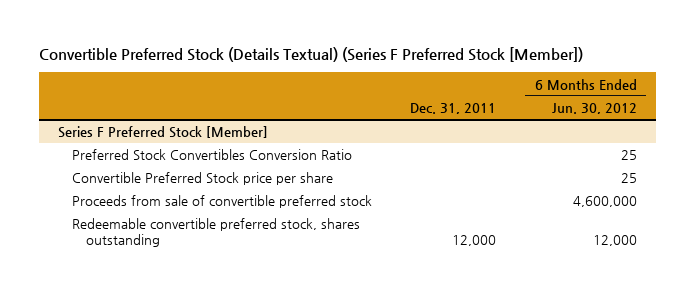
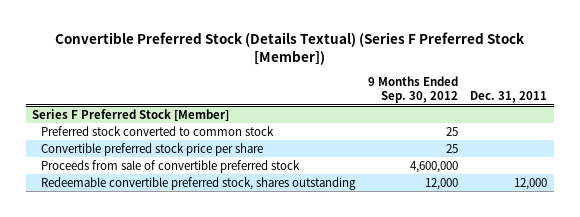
- | Dec. 31, 2011 | 6 Months Ended Jun. 30, 2012
+ | 9 Months Ended Sep. 30, 2012 | Dec. 31, 2011
@ Series F Preferred Stock [Member]
- Preferred Stock Convertibles Conversion Ratio | | 25
- Convertible Preferred Stock price per share | | 25
+ Preferred stock converted to common stock | 25 |
+ Convertible preferred stock price per share | 25 |

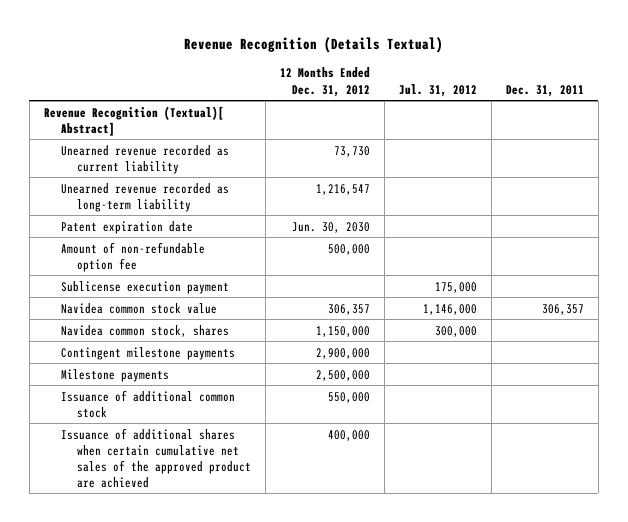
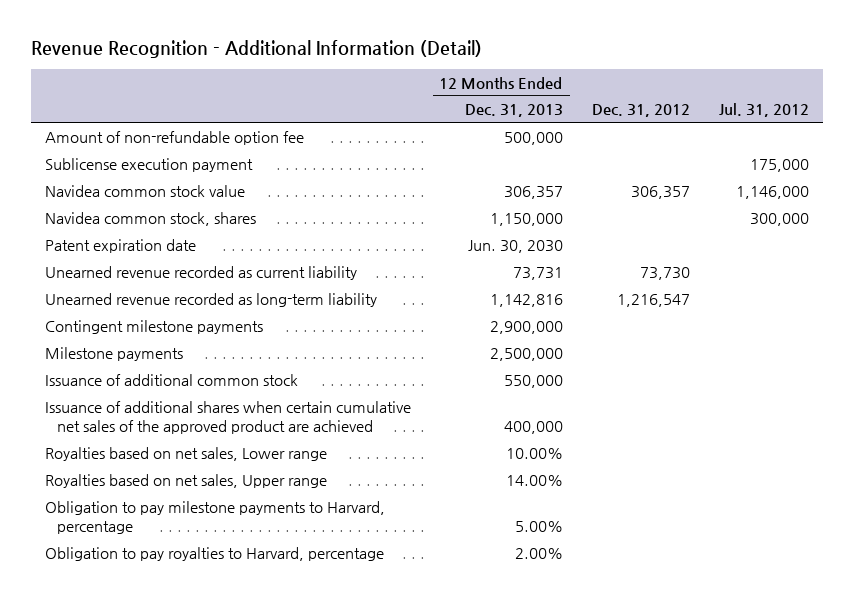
- Revenue Recognition (Details Textual)
+ Revenue Recognition - Additional Information (Detail)
- | 12 Months Ended Dec. 31, 2012 | Jul. 31, 2012 | Dec. 31, 2011
+ | 12 Months Ended Dec. 31, 2013 | Dec. 31, 2012 | Jul. 31, 2012
- Revenue Recognition (Textual)[ Abstract]
moved down: Patent expiration date | Jun. 30, 2030 | |
moved down: Unearned revenue recorded as current liability | 73,731 | 73,730 |
moved down: Unearned revenue recorded as long-term liability | 1,142,816 | 1,216,547 |
+ Royalties based on net sales, Lower range | 10.00% | |
+ Royalties based on net sales, Upper range | 14.00% | |
+ Obligation to pay milestone payments to Harvard, percentage | 5.00% | |
+ Obligation to pay royalties to Harvard, percentage | 2.00% | |

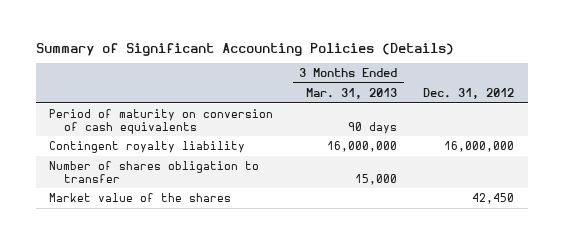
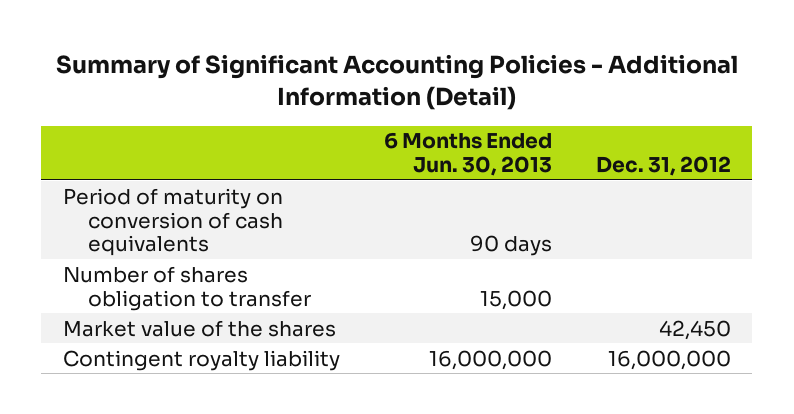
- Summary of Significant Accounting Policies (Details)
+ Summary of Significant Accounting Policies - Additional Information (Detail)
- | 3 Months Ended Mar. 31, 2013 | Dec. 31, 2012
+ | 6 Months Ended Jun. 30, 2013 | Dec. 31, 2012
moved down: Contingent royalty liability | 16,000,000 | 16,000,000

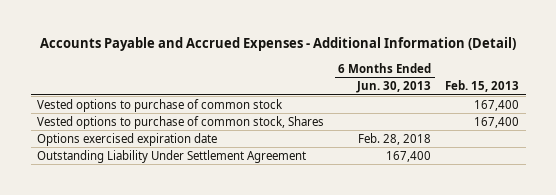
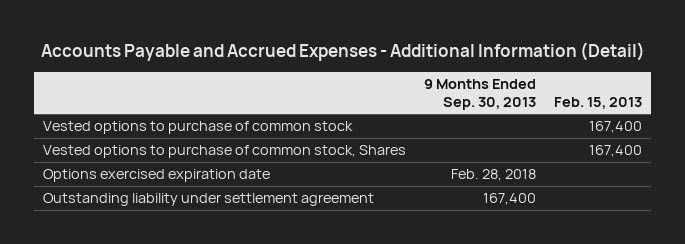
- | 6 Months Ended Jun. 30, 2013 | Feb. 15, 2013
+ | 9 Months Ended Sep. 30, 2013 | Feb. 15, 2013
- Outstanding Liability Under Settlement Agreement | 167,400 |
+ Outstanding liability under settlement agreement | 167,400 |

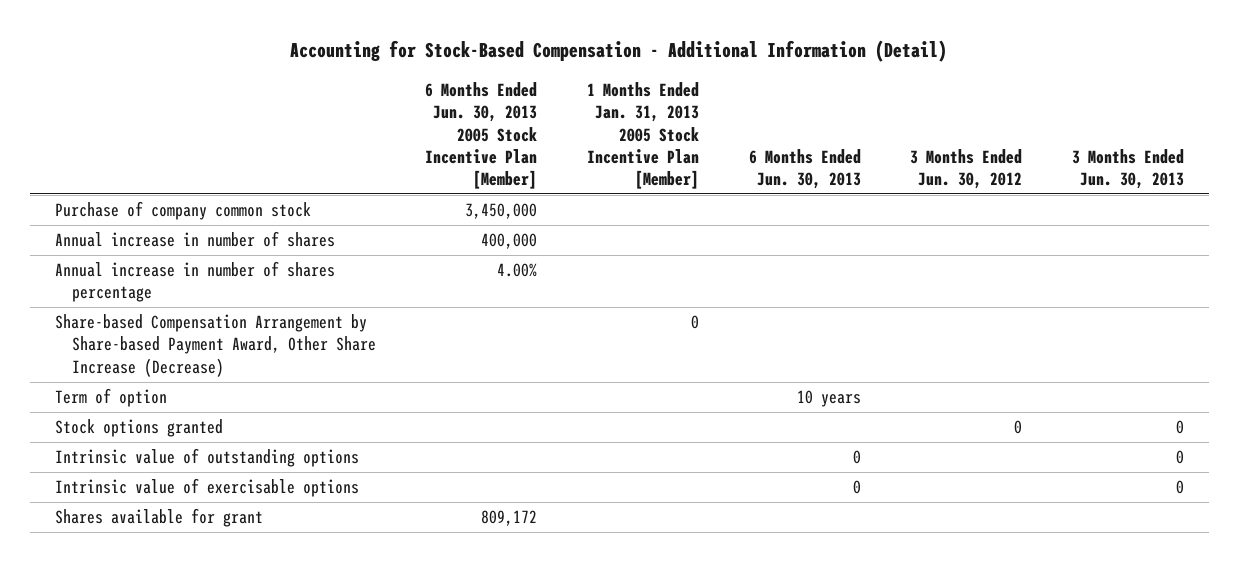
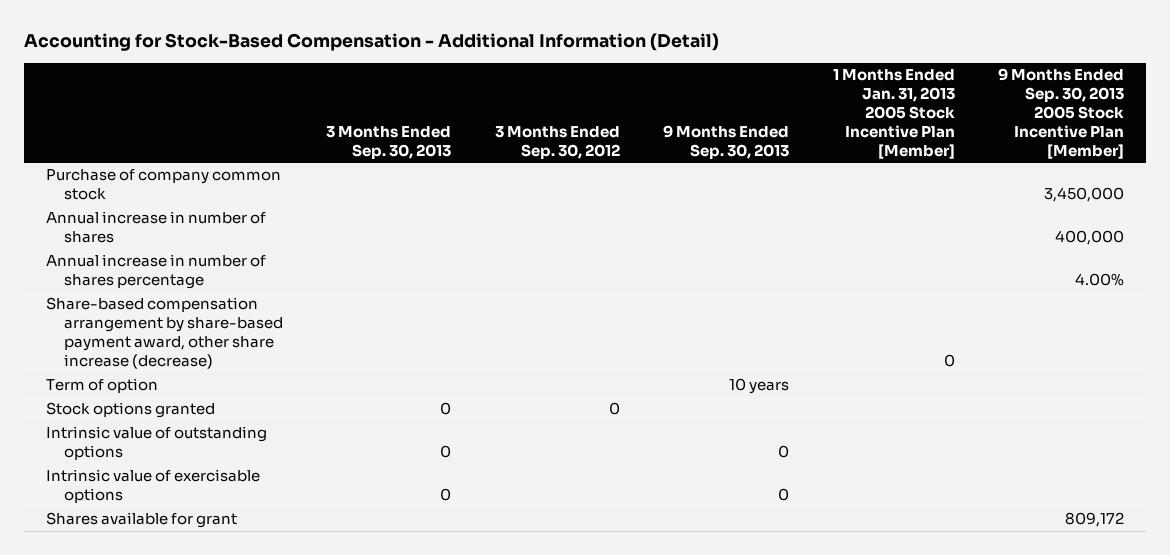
- | 6 Months Ended Jun. 30, 2013 2005 Stock Incentive Plan [Member] | 1 Months Ended Jan. 31, 2013 2005 Stock Incentive Plan [Member] | 6 Months Ended Jun. 30, 2013 | 3 Months Ended Jun. 30, 2012 | 3 Months Ended Jun. 30, 2013
+ | 3 Months Ended Sep. 30, 2013 | 3 Months Ended Sep. 30, 2012 | 9 Months Ended Sep. 30, 2013 | 1 Months Ended Jan. 31, 2013 2005 Stock Incentive Plan [Member] | 9 Months Ended Sep. 30, 2013 2005 Stock Incentive Plan [Member]
- Share-based Compensation Arrangement by Share-based Payment Award, Other Share Increase (Decrease) | | 0 | | |
+ Share-based compensation arrangement by share-based payment award, other share increase (decrease) | | | | 0 |

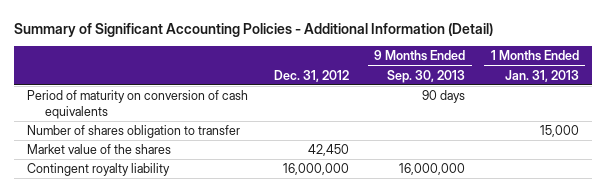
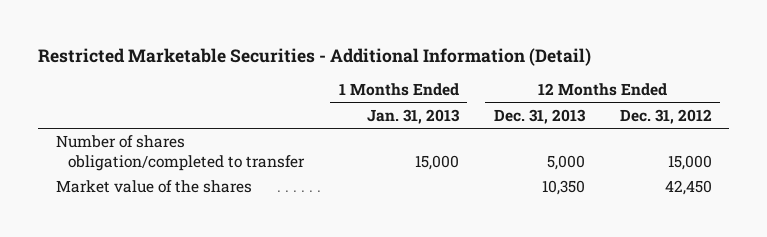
- Summary of Significant Accounting Policies - Additional Information (Detail)
+ Restricted Marketable Securities - Additional Information (Detail)
- | Dec. 31, 2012 | 9 Months Ended Sep. 30, 2013 | 1 Months Ended Jan. 31, 2013
+ | 1 Months Ended Jan. 31, 2013 | 12 Months Ended Dec. 31, 2013 | 12 Months Ended Dec. 31, 2012
- Period of maturity on conversion of cash equivalents | | 90 days |
- Number of shares obligation to transfer | | | 15,000
+ Number of shares obligation/completed to transfer | 15,000 | 5,000 | 15,000
- Contingent royalty liability | 16,000,000 | 16,000,000 |

